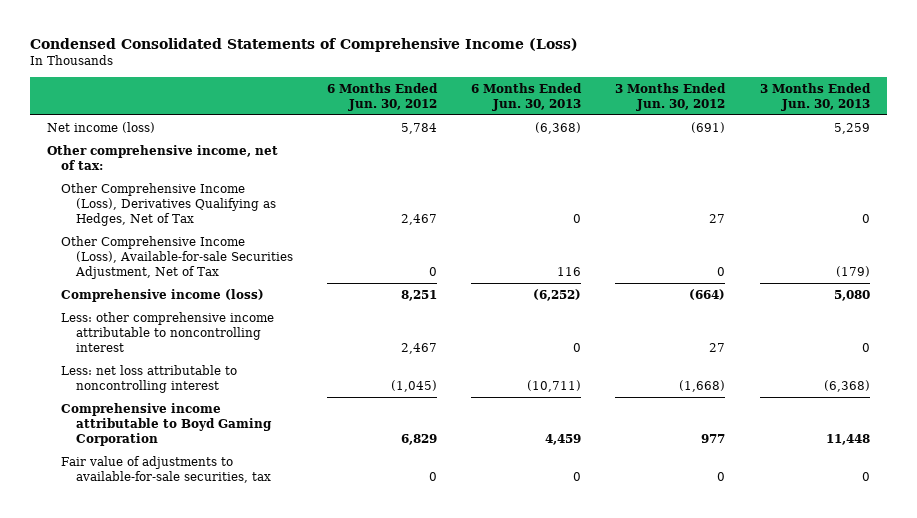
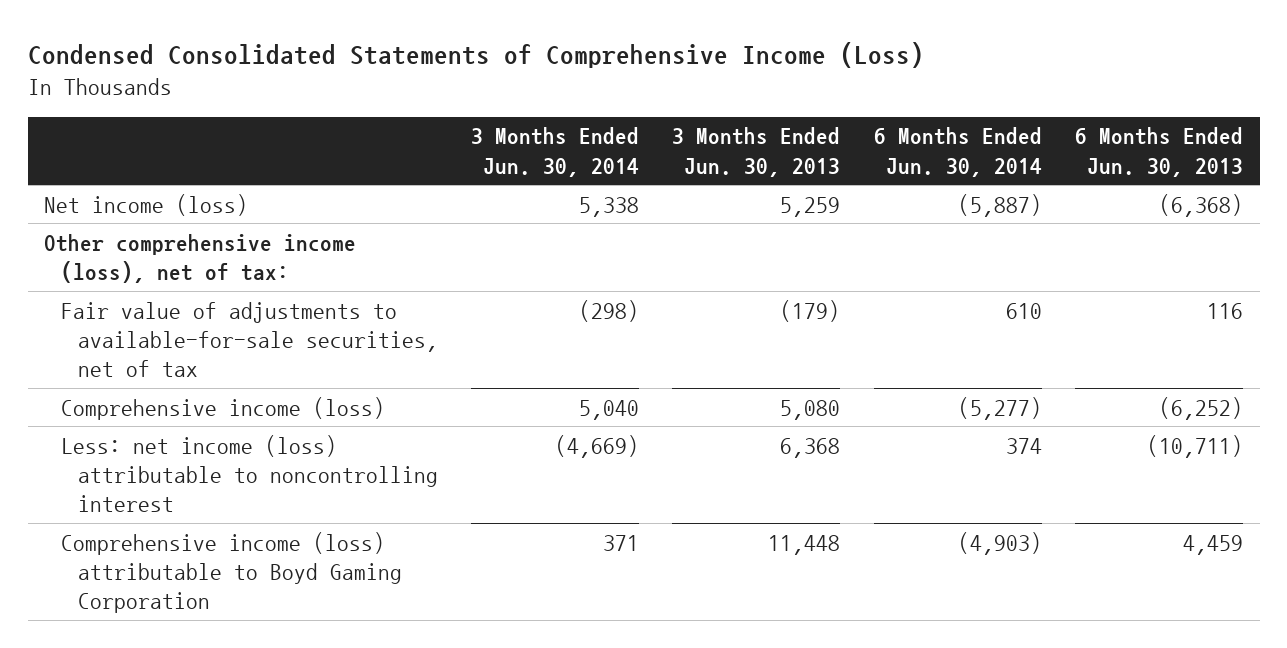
- | 6 Months Ended Jun. 30, 2012 | 6 Months Ended Jun. 30, 2013 | 3 Months Ended Jun. 30, 2012 | 3 Months Ended Jun. 30, 2013
+ | 3 Months Ended Jun. 30, 2014 | 3 Months Ended Jun. 30, 2013 | 6 Months Ended Jun. 30, 2014 | 6 Months Ended Jun. 30, 2013
- Other comprehensive income, net of tax:
- Other Comprehensive Income (Loss), Derivatives Qualifying as Hedges, Net of Tax | 2,467 | 0 | 27 | 0
- Other Comprehensive Income (Loss), Available-for-sale Securities Adjustment, Net of Tax | 0 | 116 | 0 | (179)
+ Other comprehensive income (loss), net of tax:
+ Fair value of adjustments to available-for-sale securities, net of tax | (298) | (179) | 610 | 116
- Less: other comprehensive income attributable to noncontrolling interest | 2,467 | 0 | 27 | 0
- Less: net loss attributable to noncontrolling interest | (1,045) | (10,711) | (1,668) | (6,368)
- Comprehensive income attributable to Boyd Gaming Corporation | 6,829 | 4,459 | 977 | 11,448
- Fair value of adjustments to available-for-sale securities, tax | 0 | 0 | 0 | 0
+ Less: net income (loss) attributable to noncontrolling interest | (4,669) | 6,368 | 374 | (10,711)
+ Comprehensive income (loss) attributable to Boyd Gaming Corporation | 371 | 11,448 | (4,903) | 4,459

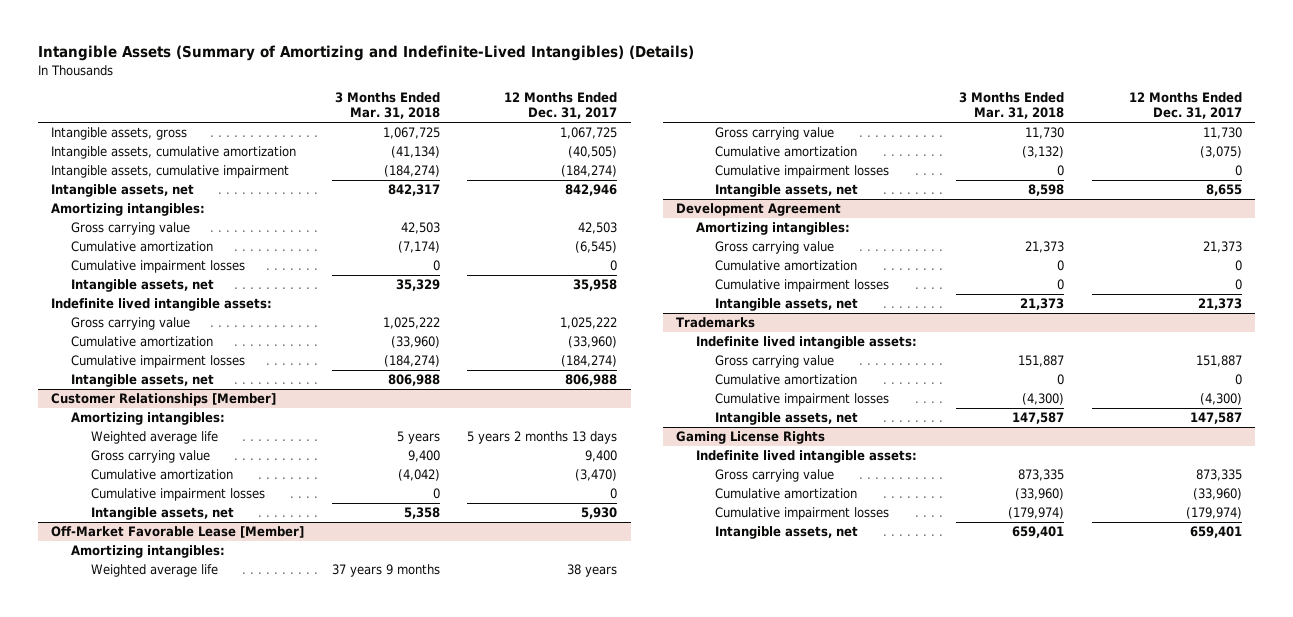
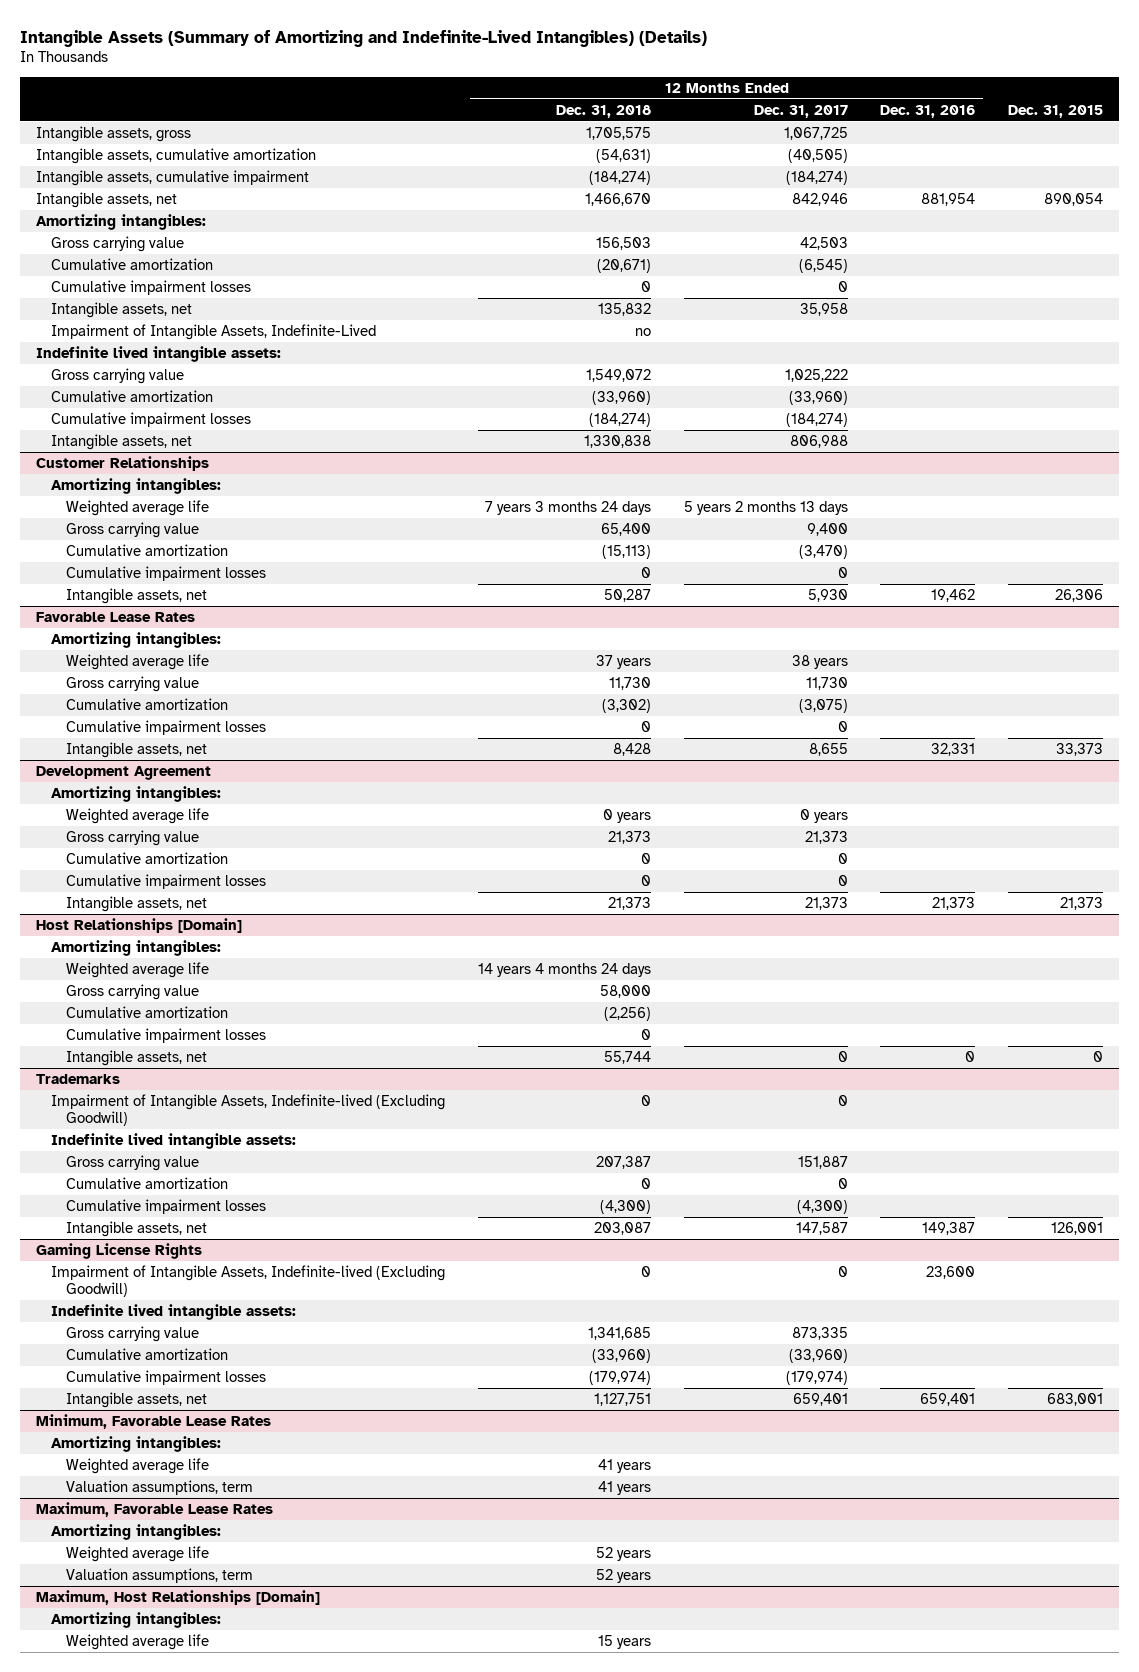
- | 3 Months Ended Mar. 31, 2018 | 12 Months Ended Dec. 31, 2017
+ | 12 Months Ended Dec. 31, 2018 | 12 Months Ended Dec. 31, 2017 | 12 Months Ended Dec. 31, 2016 | Dec. 31, 2015
+ Impairment of Intangible Assets, Indefinite-Lived | no | | |
- Customer Relationships [Member]
+ Customer Relationships
- Off-Market Favorable Lease [Member]
+ Favorable Lease Rates
@ Development Agreement
+ Weighted average life | 0 years | 0 years | |
+ Host Relationships [Domain]
+ Amortizing intangibles:
+ Weighted average life | 14 years 4 months 24 days | | |
+ Gross carrying value | 58,000 | | |
+ Cumulative amortization | (2,256) | | |
+ Cumulative impairment losses | 0 | | |
+ Intangible assets, net | 55,744 | 0 | 0 | 0
@ Trademarks
+ Impairment of Intangible Assets, Indefinite-lived (Excluding Goodwill) | 0 | 0 | |
@ Gaming License Rights
+ Impairment of Intangible Assets, Indefinite-lived (Excluding Goodwill) | 0 | 0 | 23,600 |
+ Minimum, Favorable Lease Rates
+ Amortizing intangibles:
+ Weighted average life | 41 years | | |
+ Valuation assumptions, term | 41 years | | |
+ Maximum, Favorable Lease Rates
+ Amortizing intangibles:
+ Weighted average life | 52 years | | |
+ Valuation assumptions, term | 52 years | | |
+ Maximum, Host Relationships [Domain]
+ Amortizing intangibles:
+ Weighted average life | 15 years | | |

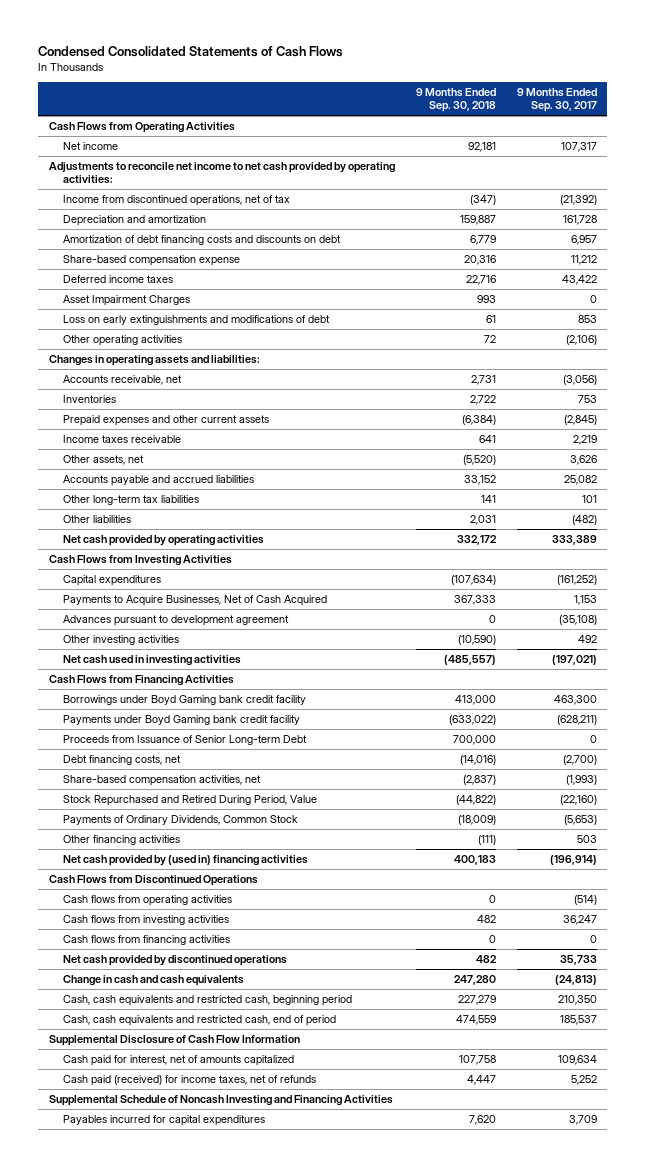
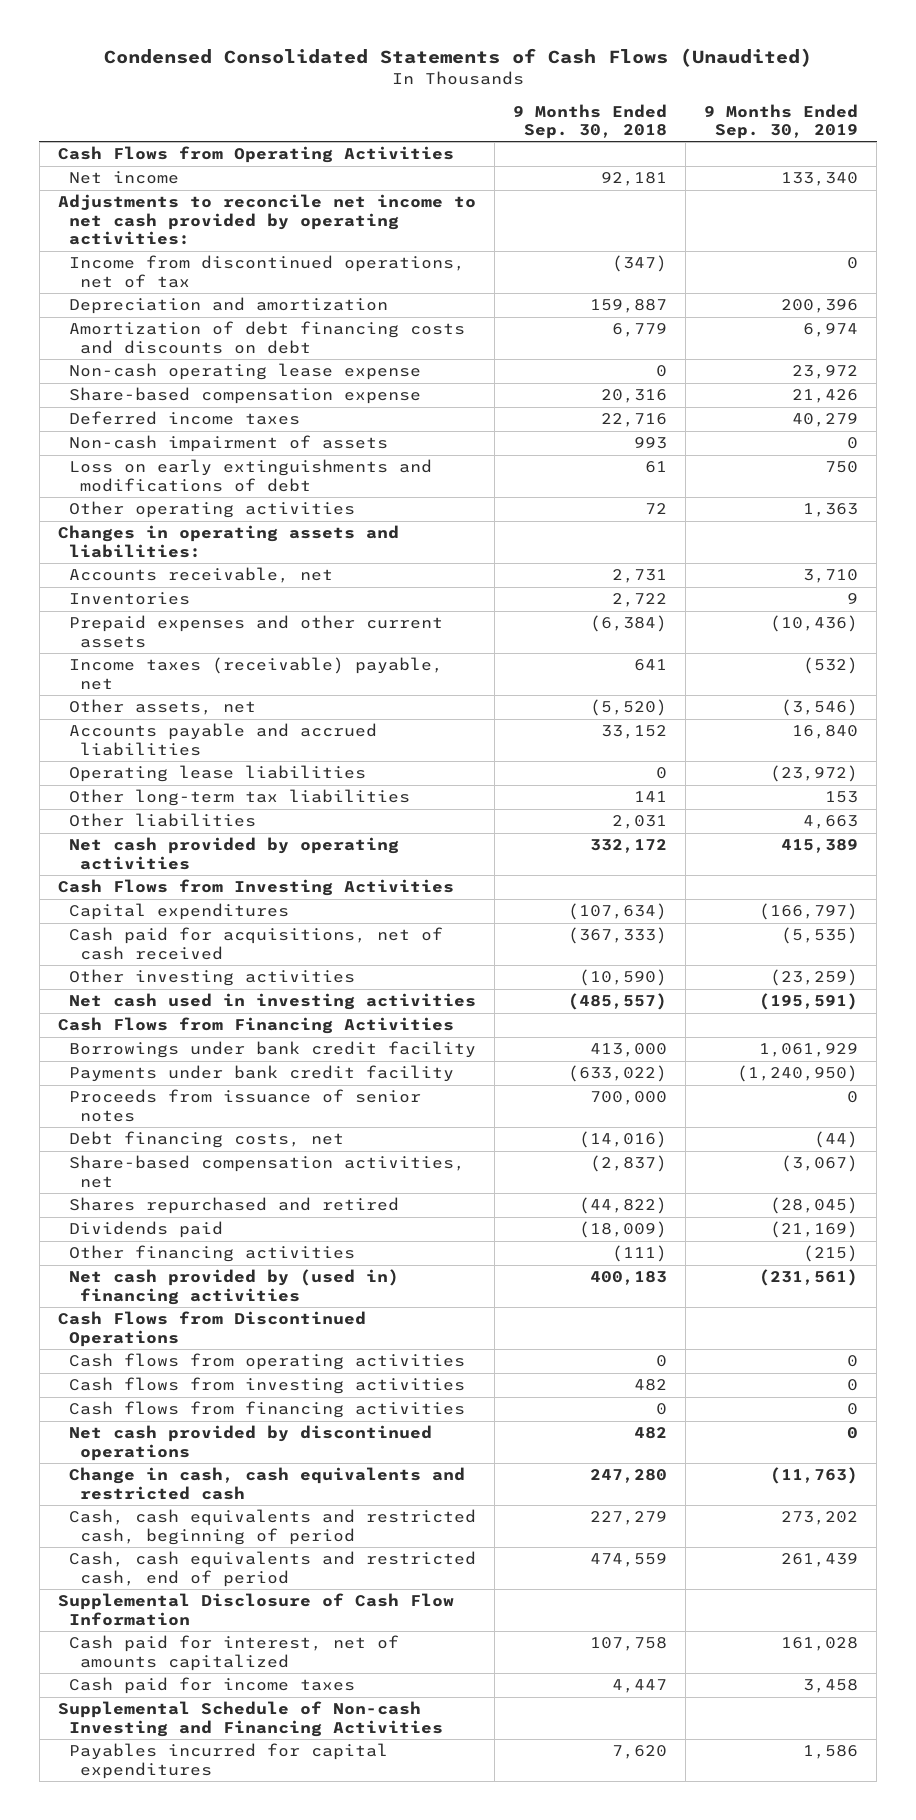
- Condensed Consolidated Statements of Cash Flows
+ Condensed Consolidated Statements of Cash Flows (Unaudited)
- | 9 Months Ended Sep. 30, 2018 | 9 Months Ended Sep. 30, 2017
+ | 9 Months Ended Sep. 30, 2018 | 9 Months Ended Sep. 30, 2019
+ Non-cash operating lease expense | 0 | 23,972
- Asset Impairment Charges | 993 | 0
+ Non-cash impairment of assets | 993 | 0
- Income taxes receivable | 641 | 2,219
+ Income taxes (receivable) payable, net | 641 | (532)
+ Operating lease liabilities | 0 | (23,972)
- Payments to Acquire Businesses, Net of Cash Acquired | 367,333 | 1,153
- Advances pursuant to development agreement | 0 | (35,108)
+ Cash paid for acquisitions, net of cash received | (367,333) | (5,535)
- Borrowings under Boyd Gaming bank credit facility | 413,000 | 463,300
- Payments under Boyd Gaming bank credit facility | (633,022) | (628,211)
- Proceeds from Issuance of Senior Long-term Debt | 700,000 | 0
+ Borrowings under bank credit facility | 413,000 | 1,061,929
+ Payments under bank credit facility | (633,022) | (1,240,950)
+ Proceeds from issuance of senior notes | 700,000 | 0
- Stock Repurchased and Retired During Period, Value | (44,822) | (22,160)
- Payments of Ordinary Dividends, Common Stock | (18,009) | (5,653)
+ Shares repurchased and retired | (44,822) | (28,045)
+ Dividends paid | (18,009) | (21,169)
- Change in cash and cash equivalents | 247,280 | (24,813)
- Cash, cash equivalents and restricted cash, beginning period | 227,279 | 210,350
+ Change in cash, cash equivalents and restricted cash | 247,280 | (11,763)
+ Cash, cash equivalents and restricted cash, beginning of period | 227,279 | 273,202
- Cash paid (received) for income taxes, net of refunds | 4,447 | 5,252
- Supplemental Schedule of Noncash Investing and Financing Activities
+ Cash paid for income taxes | 4,447 | 3,458
+ Supplemental Schedule of Non-cash Investing and Financing Activities

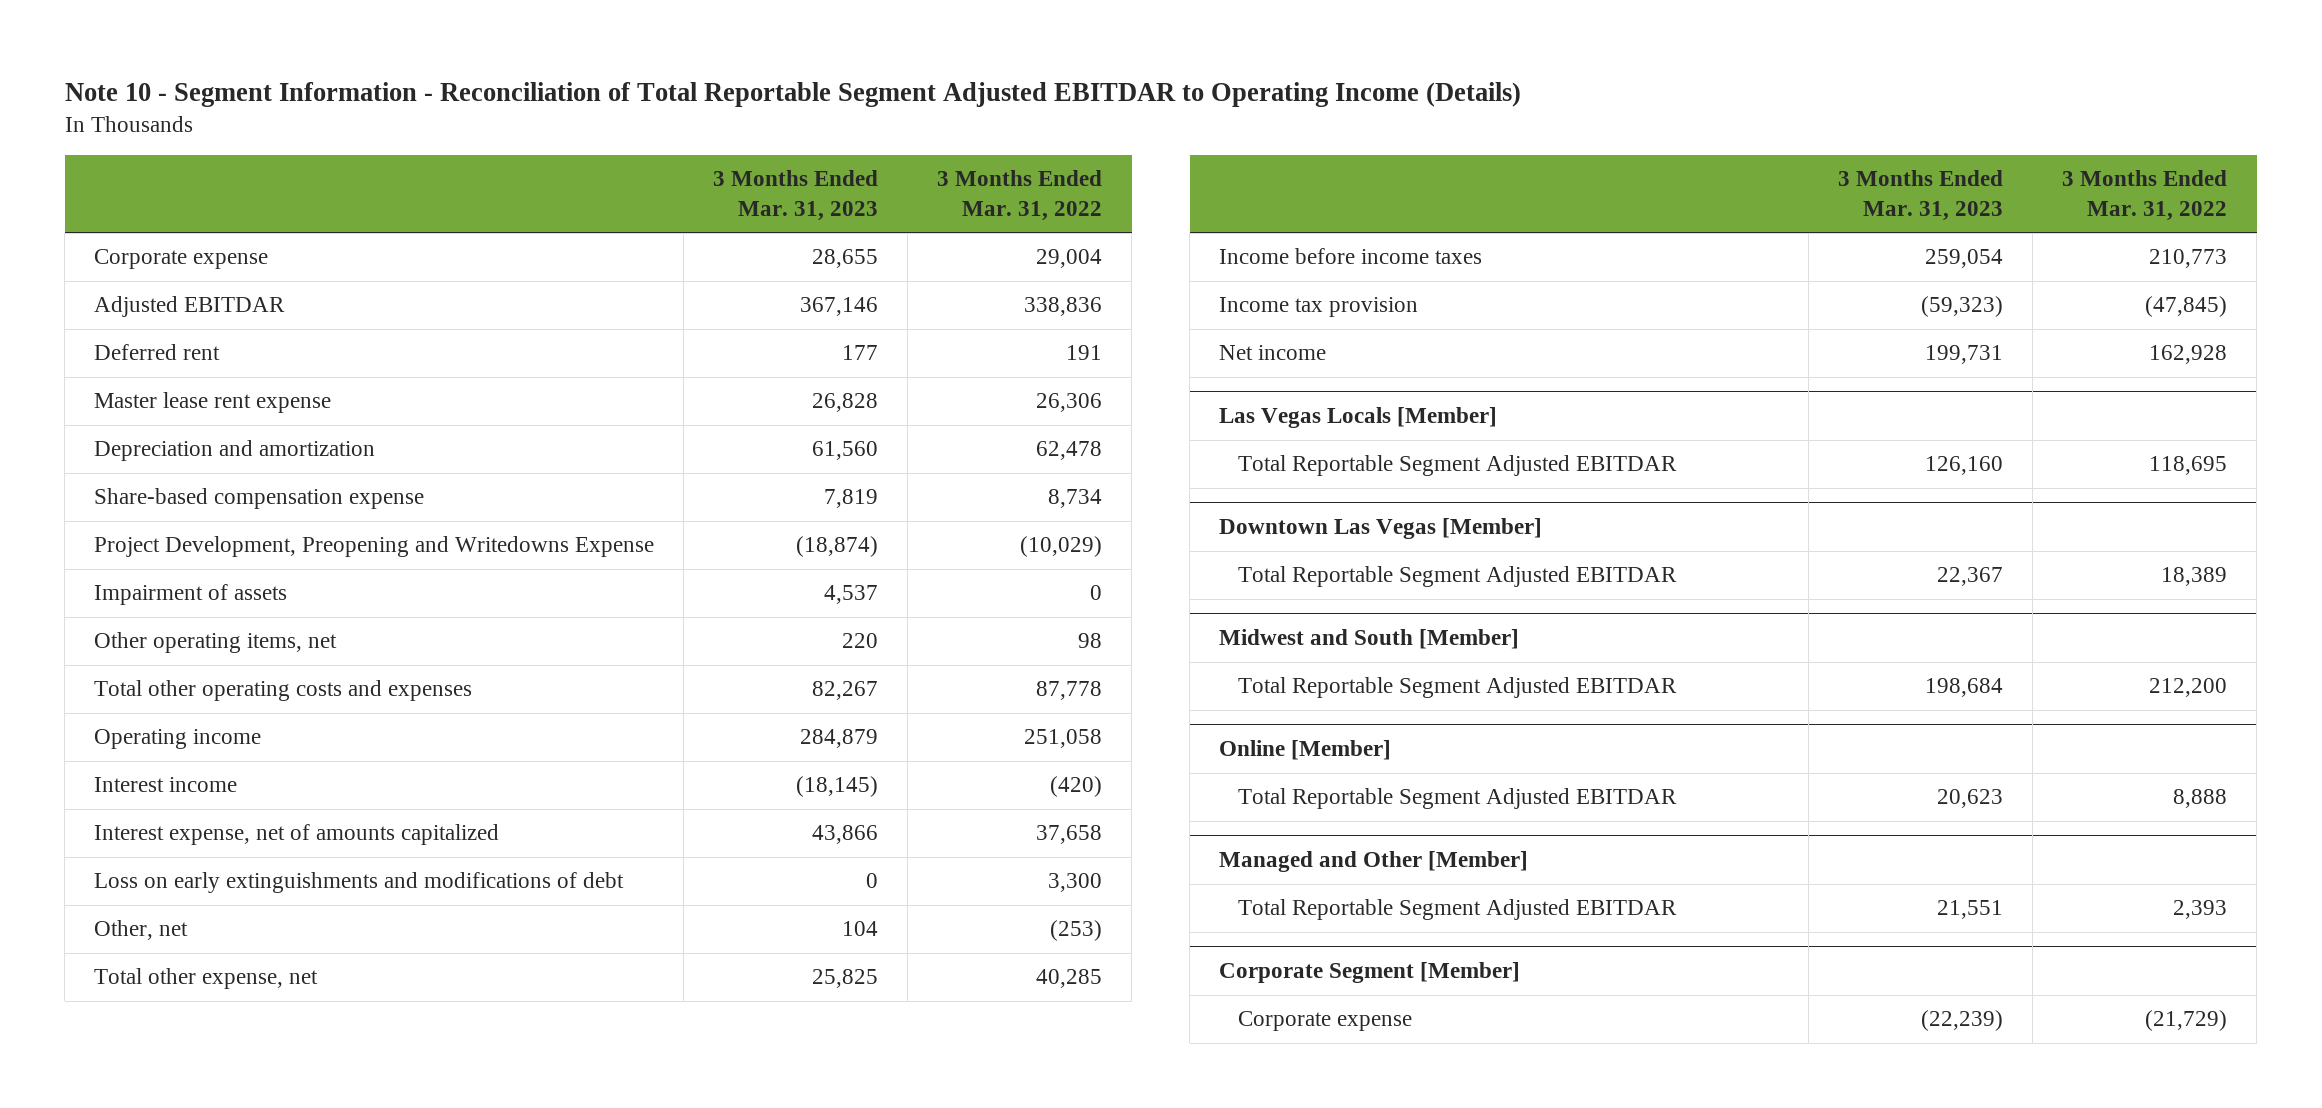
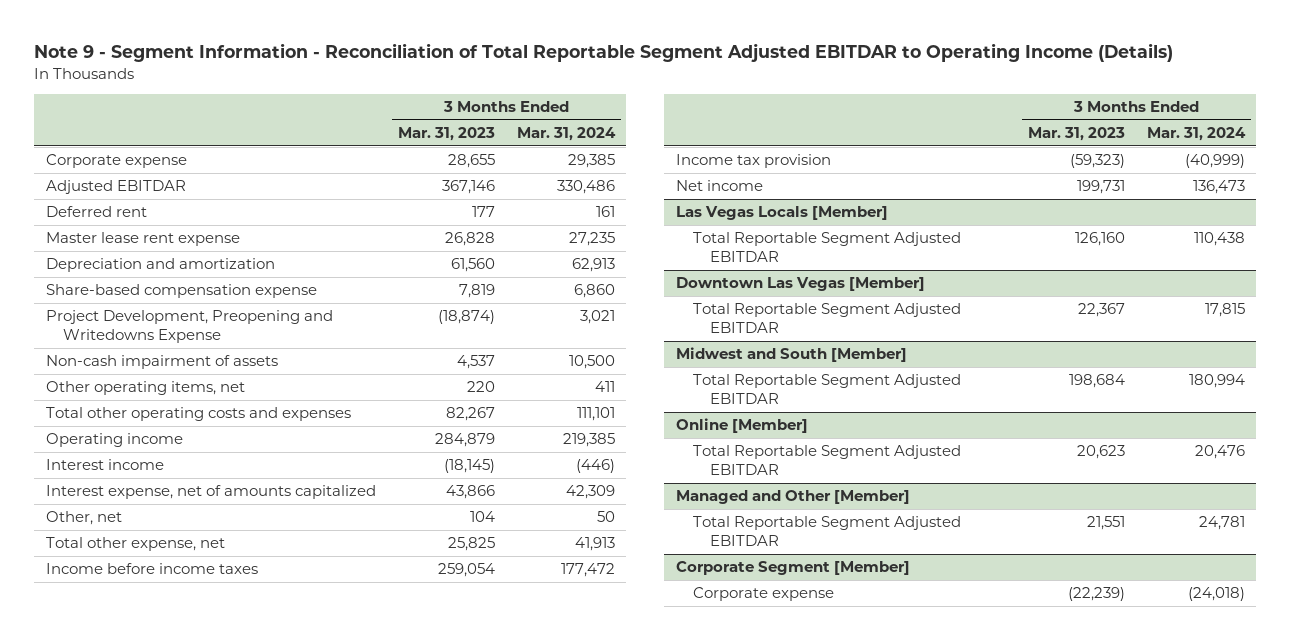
- Note 10 - Segment Information - Reconciliation of Total Reportable Segment Adjusted EBITDAR to Operating Income (Details)
+ Note 9 - Segment Information - Reconciliation of Total Reportable Segment Adjusted EBITDAR to Operating Income (Details)
- | 3 Months Ended Mar. 31, 2023 | 3 Months Ended Mar. 31, 2022
+ | 3 Months Ended Mar. 31, 2023 | 3 Months Ended Mar. 31, 2024
- Impairment of assets | 4,537 | 0
+ Non-cash impairment of assets | 4,537 | 10,500
- Loss on early extinguishments and modifications of debt | 0 | 3,300

